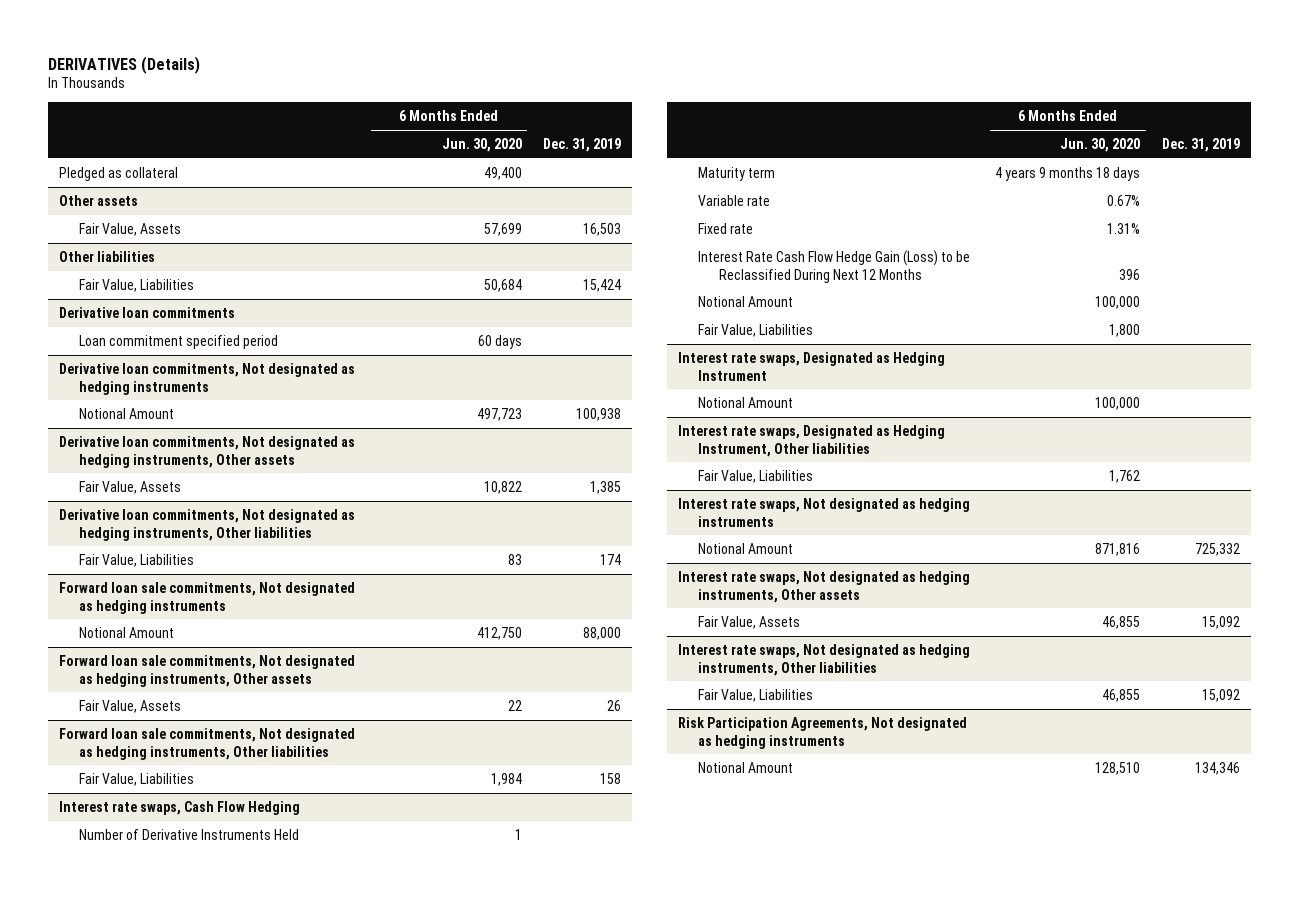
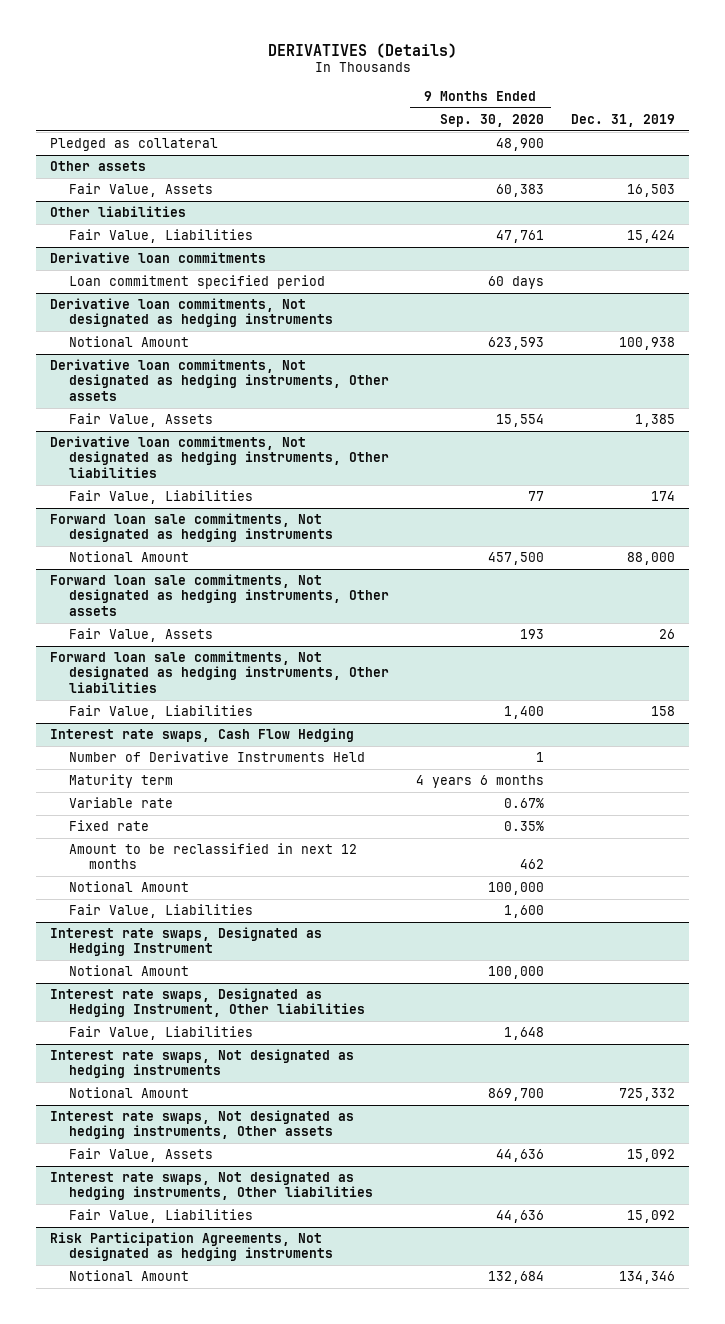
- | 6 Months Ended Jun. 30, 2020 | Dec. 31, 2019
+ | 9 Months Ended Sep. 30, 2020 | Dec. 31, 2019
@ Interest rate swaps, Cash Flow Hedging
- Interest Rate Cash Flow Hedge Gain (Loss) to be Reclassified During Next 12 Months | 396 |
+ Amount to be reclassified in next 12 months | 462 |

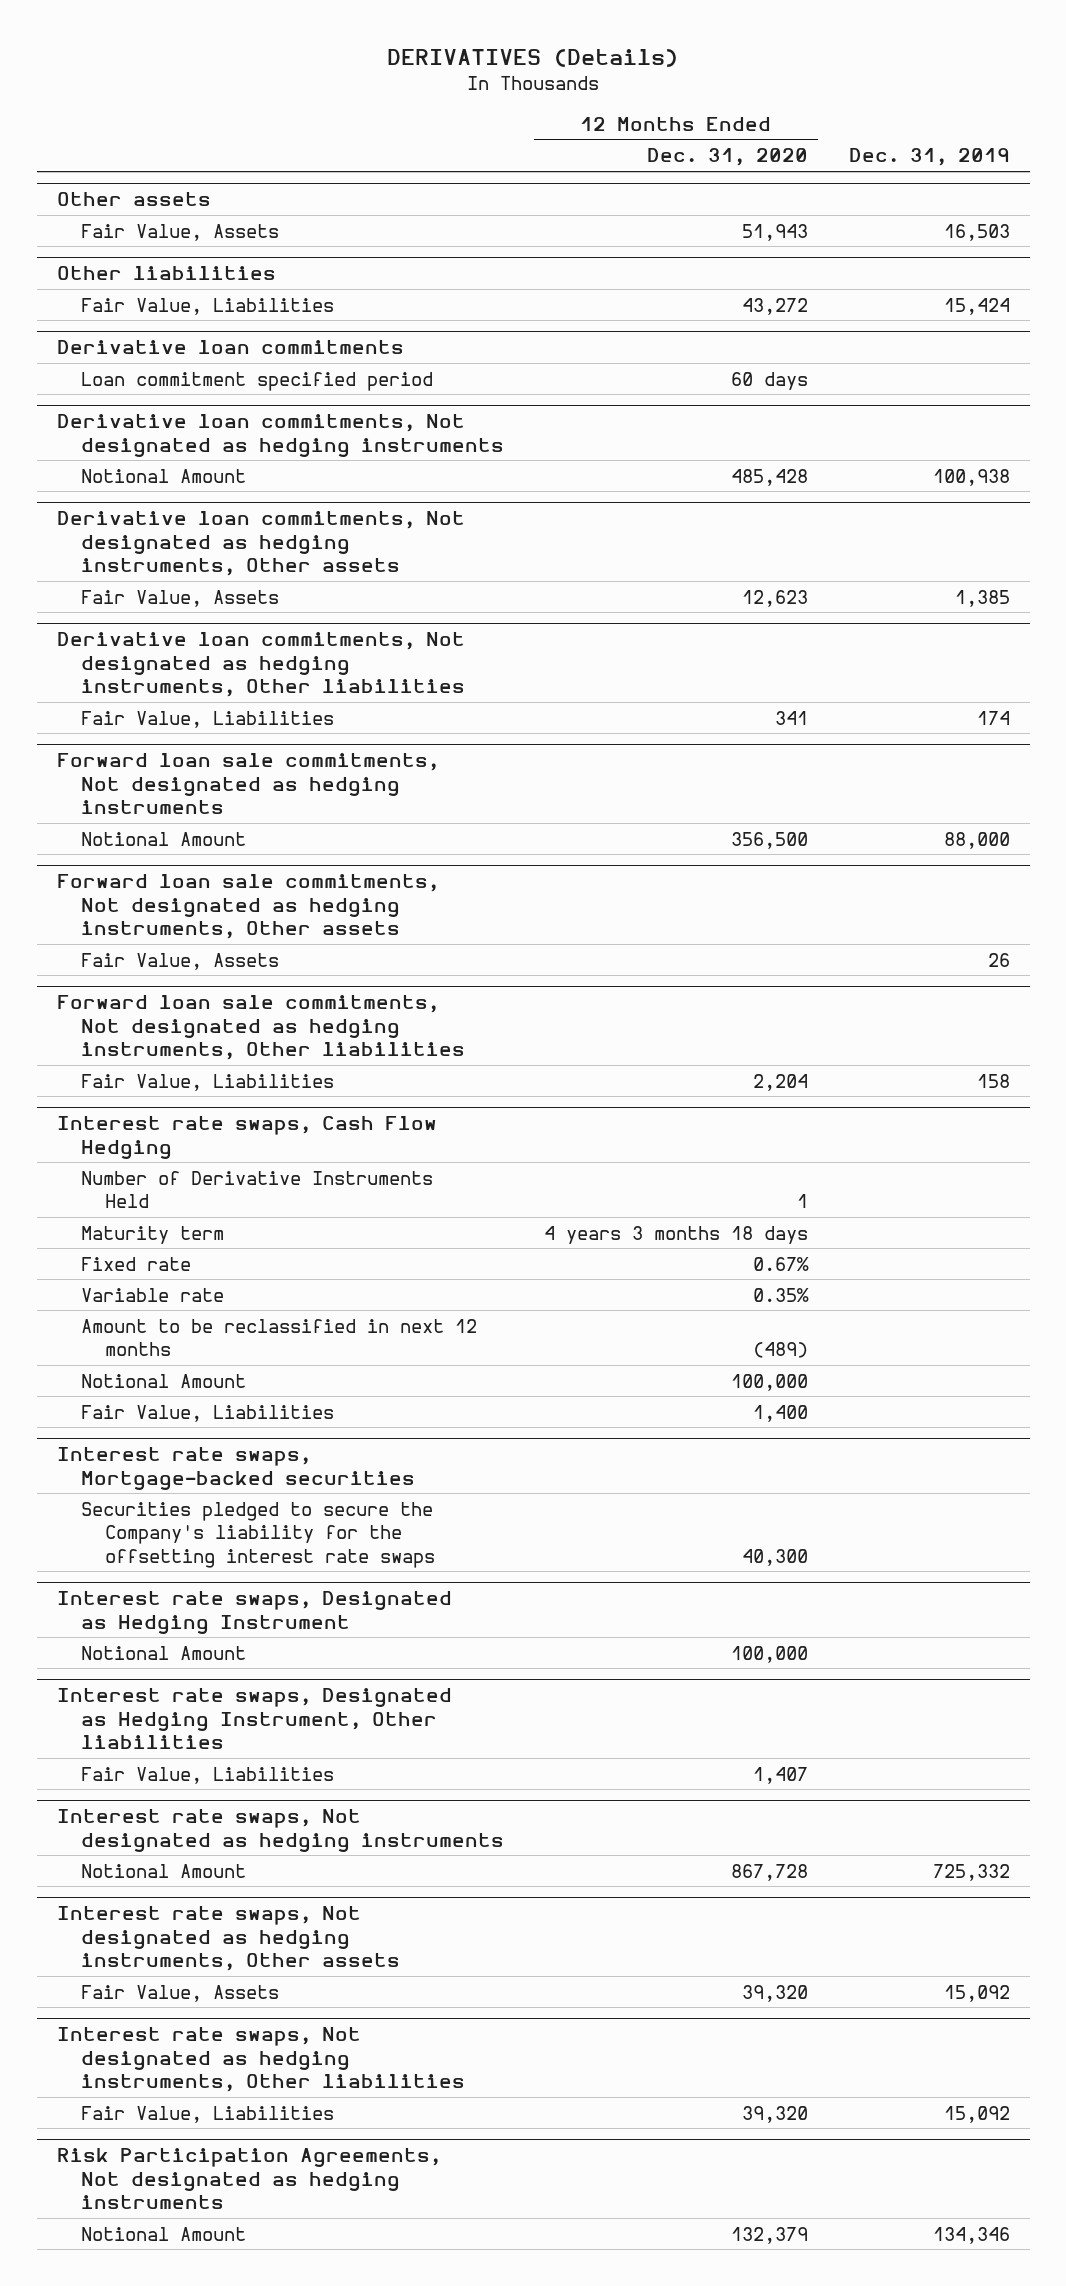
- | 9 Months Ended Sep. 30, 2020 | Dec. 31, 2019
+ | 12 Months Ended Dec. 31, 2020 | Dec. 31, 2019
- Pledged as collateral | 48,900 |
@ Interest rate swaps, Cash Flow Hedging
moved down: Variable rate | 0.35% |
+ Interest rate swaps, Mortgage-backed securities
+ Securities pledged to secure the Company's liability for the offsetting interest rate swaps | 40,300 |

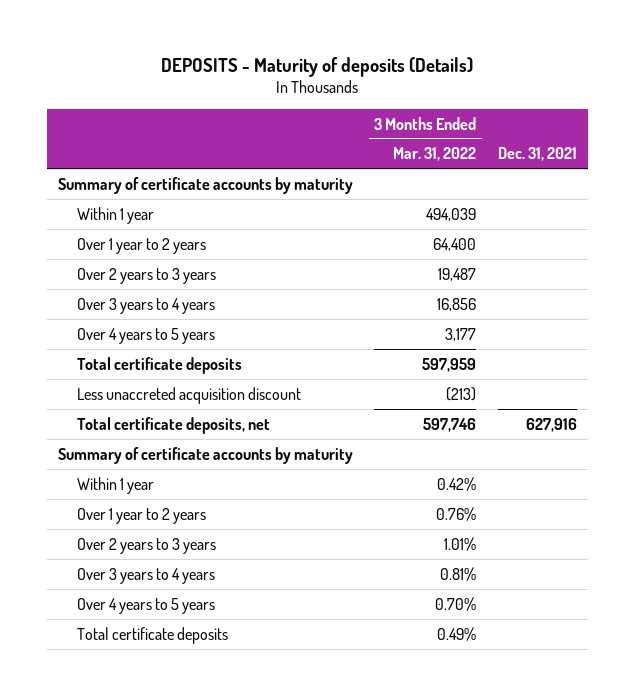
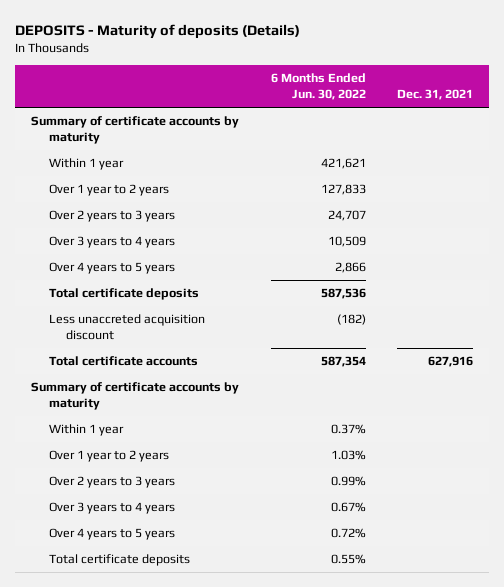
- | 3 Months Ended Mar. 31, 2022 | Dec. 31, 2021
+ | 6 Months Ended Jun. 30, 2022 | Dec. 31, 2021
- Total certificate deposits, net | 597,746 | 627,916
+ Total certificate accounts | 587,354 | 627,916

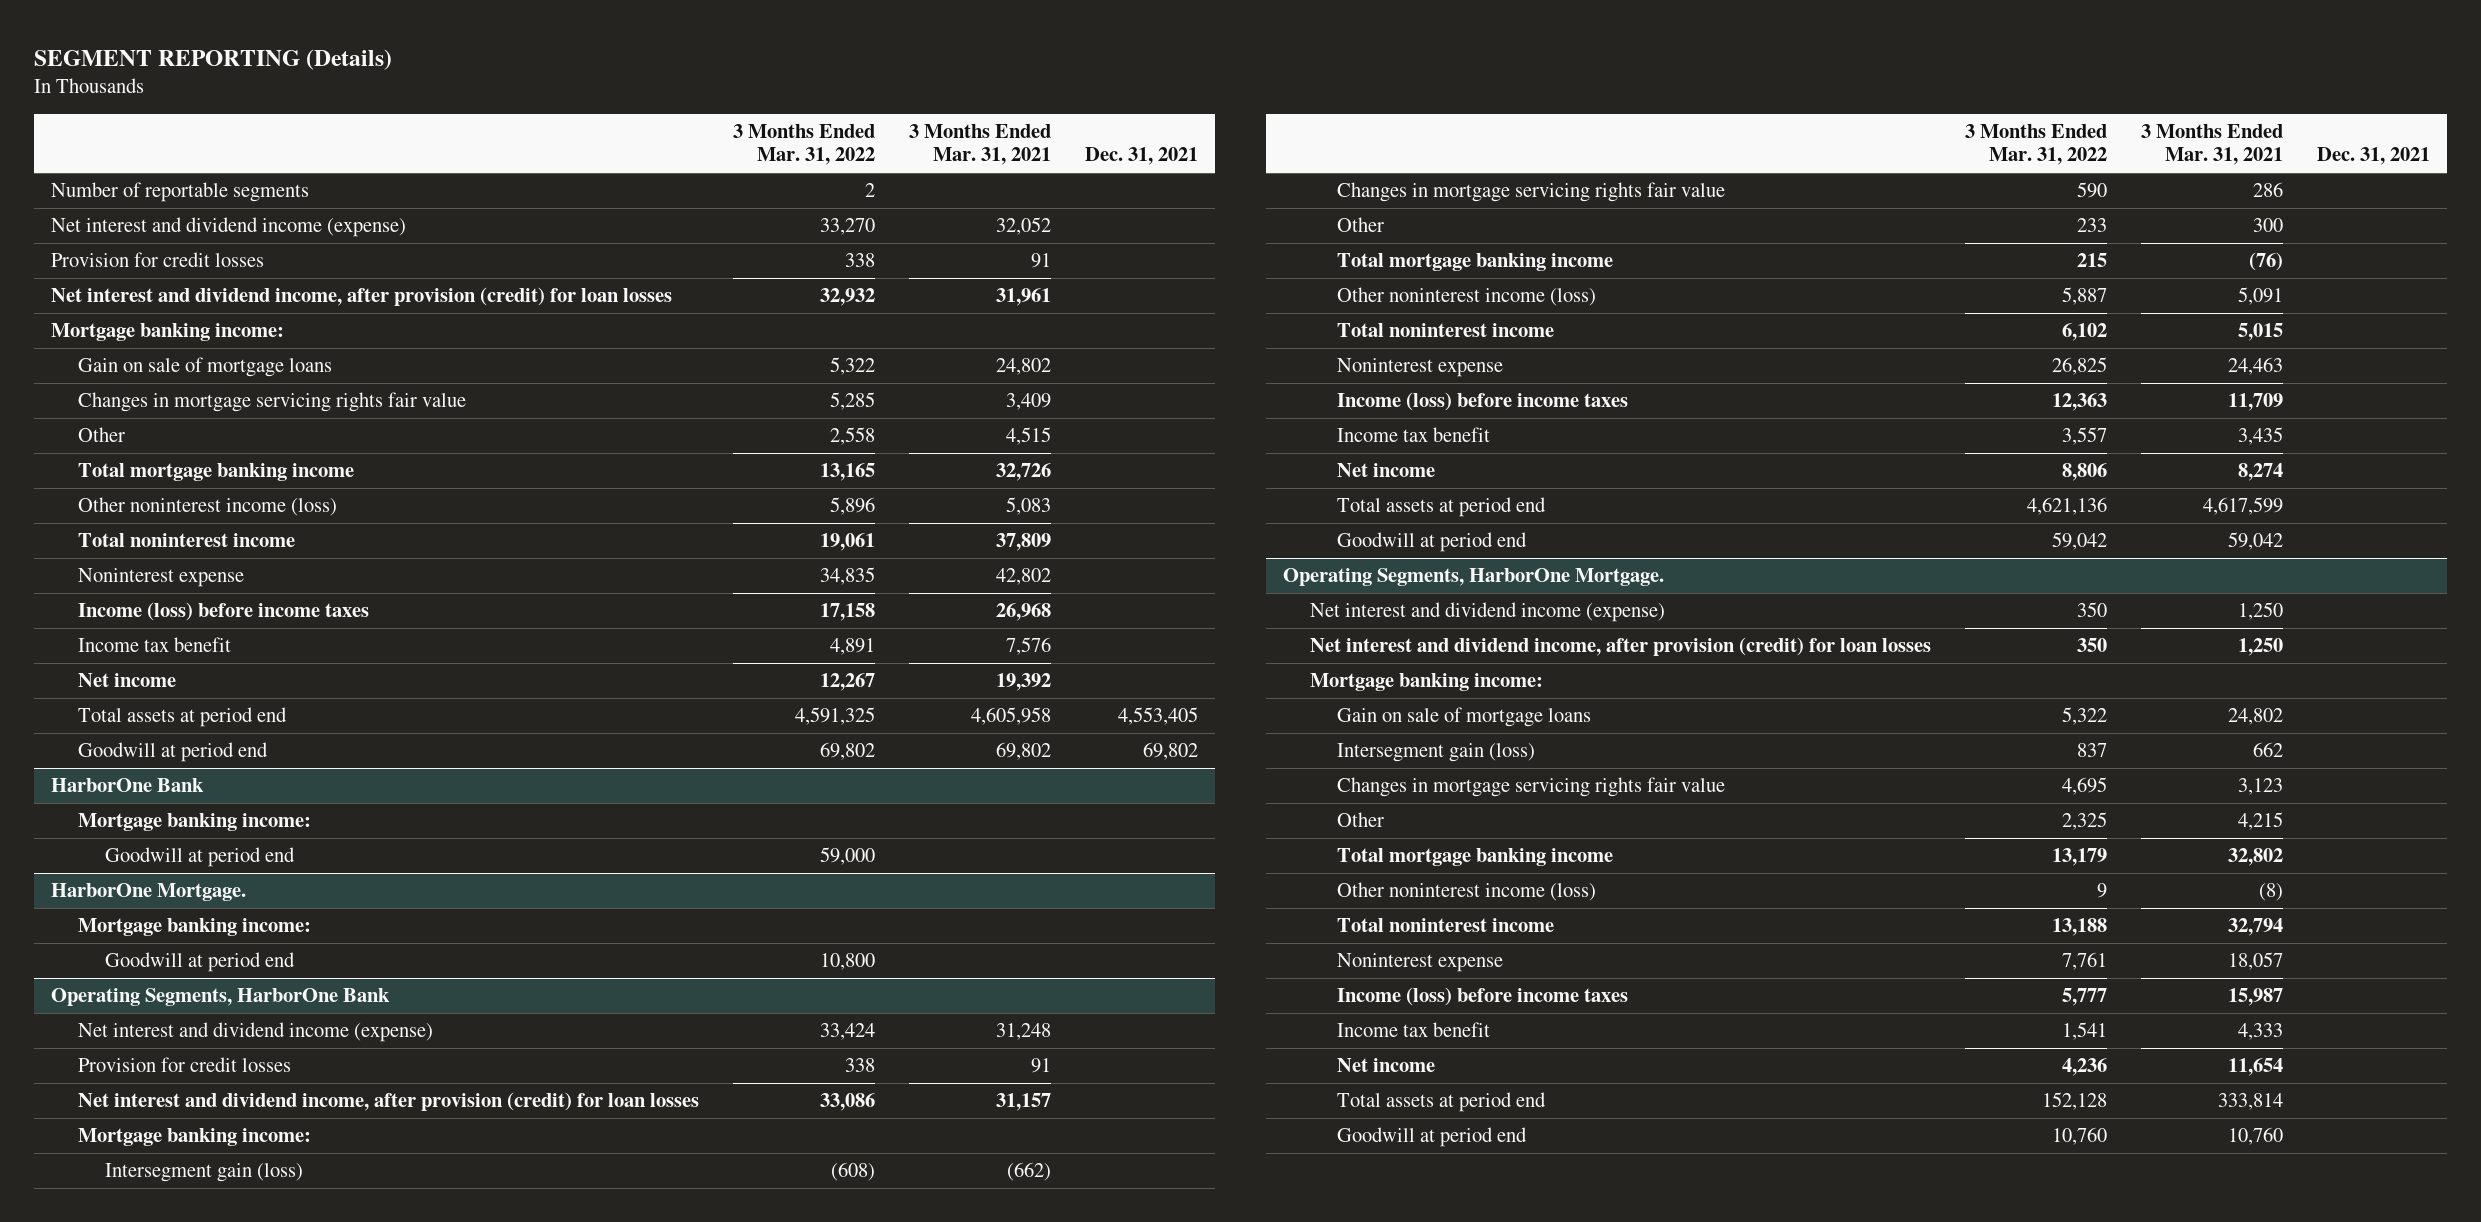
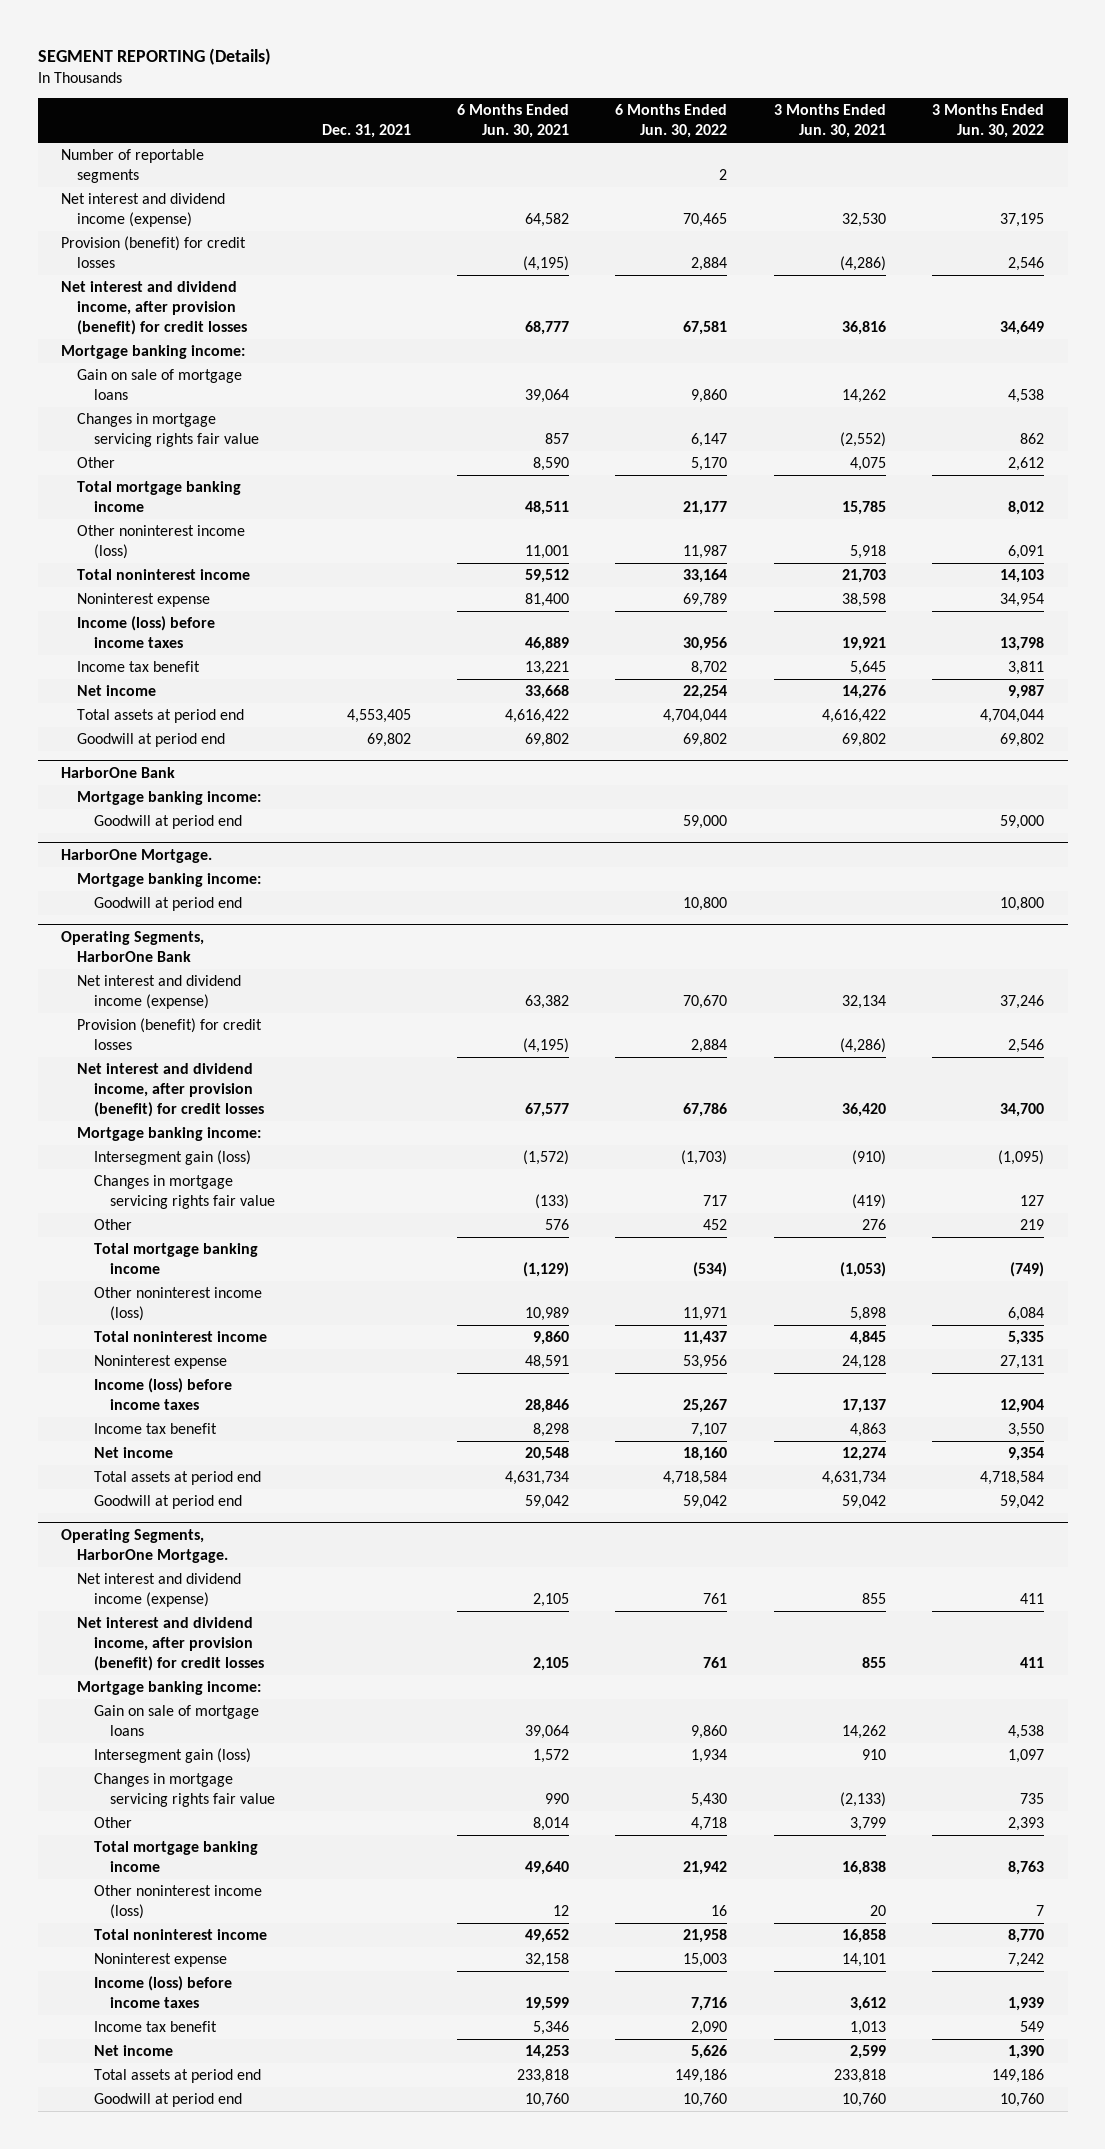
- | 3 Months Ended Mar. 31, 2022 | 3 Months Ended Mar. 31, 2021 | Dec. 31, 2021
+ | Dec. 31, 2021 | 6 Months Ended Jun. 30, 2021 | 6 Months Ended Jun. 30, 2022 | 3 Months Ended Jun. 30, 2021 | 3 Months Ended Jun. 30, 2022
- Provision for credit losses | 338 | 91 |
- Net interest and dividend income, after provision (credit) for loan losses | 32,932 | 31,961 |
+ Provision (benefit) for credit losses | | (4,195) | 2,884 | (4,286) | 2,546
+ Net interest and dividend income, after provision (benefit) for credit losses | | 68,777 | 67,581 | 36,816 | 34,649
@ Operating Segments, HarborOne Bank
- Provision for credit losses | 338 | 91 |
- Net interest and dividend income, after provision (credit) for loan losses | 33,086 | 31,157 |
+ Provision (benefit) for credit losses | | (4,195) | 2,884 | (4,286) | 2,546
+ Net interest and dividend income, after provision (benefit) for credit losses | | 67,577 | 67,786 | 36,420 | 34,700
@ Operating Segments, HarborOne Mortgage.
- Net interest and dividend income, after provision (credit) for loan losses | 350 | 1,250 |
+ Net interest and dividend income, after provision (benefit) for credit losses | | 2,105 | 761 | 855 | 411

